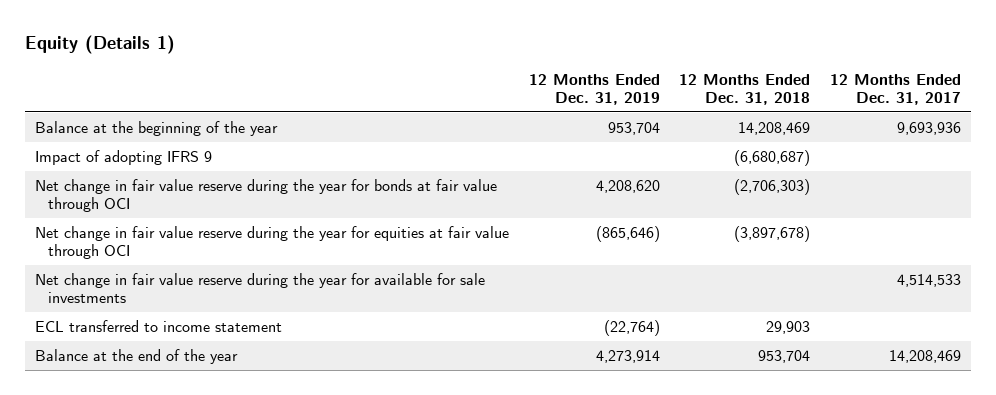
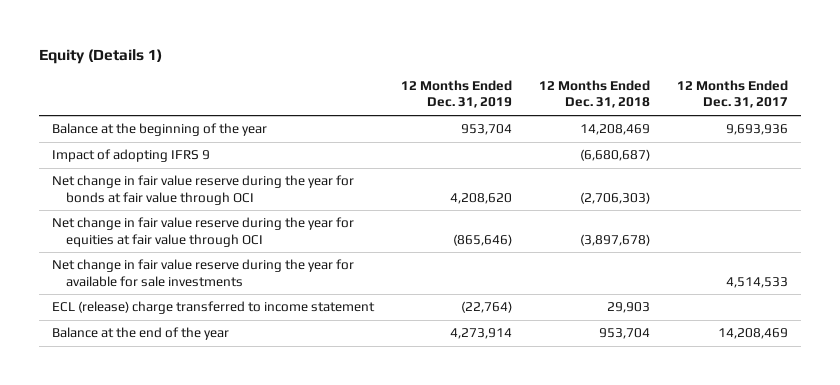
- ECL transferred to income statement | (22,764) | 29,903 |
+ ECL (release) charge transferred to income statement | (22,764) | 29,903 |

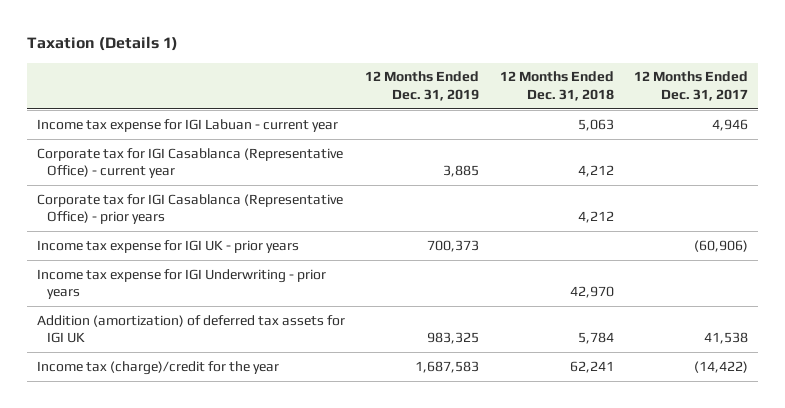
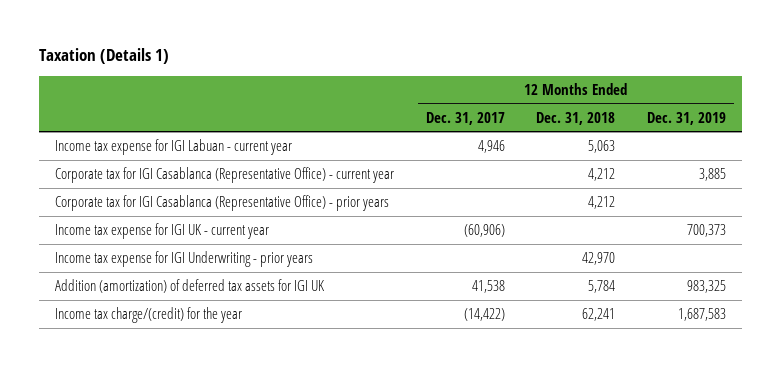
- | 12 Months Ended Dec. 31, 2019 | 12 Months Ended Dec. 31, 2018 | 12 Months Ended Dec. 31, 2017
+ | 12 Months Ended Dec. 31, 2017 | 12 Months Ended Dec. 31, 2018 | 12 Months Ended Dec. 31, 2019
- Income tax expense for IGI UK - prior years | 700,373 | | (60,906)
+ Income tax expense for IGI UK - current year | (60,906) | | 700,373
- Income tax (charge)/credit for the year | 1,687,583 | 62,241 | (14,422)
+ Income tax charge/(credit) for the year | (14,422) | 62,241 | 1,687,583

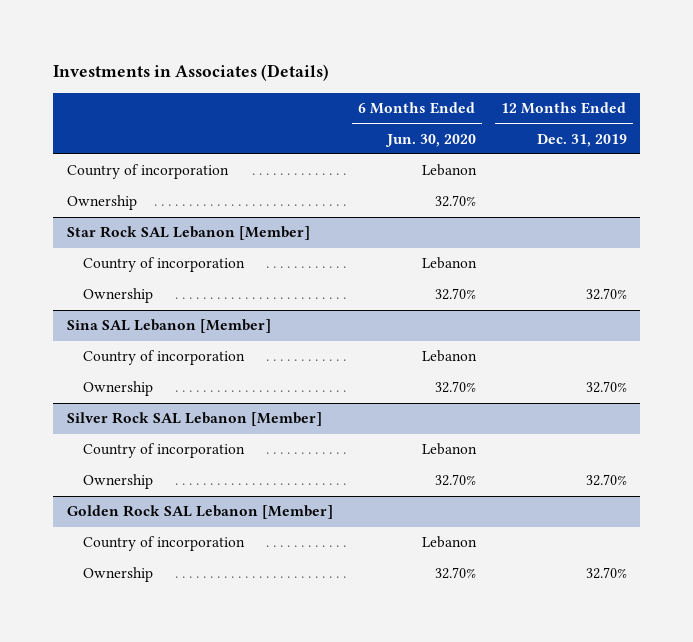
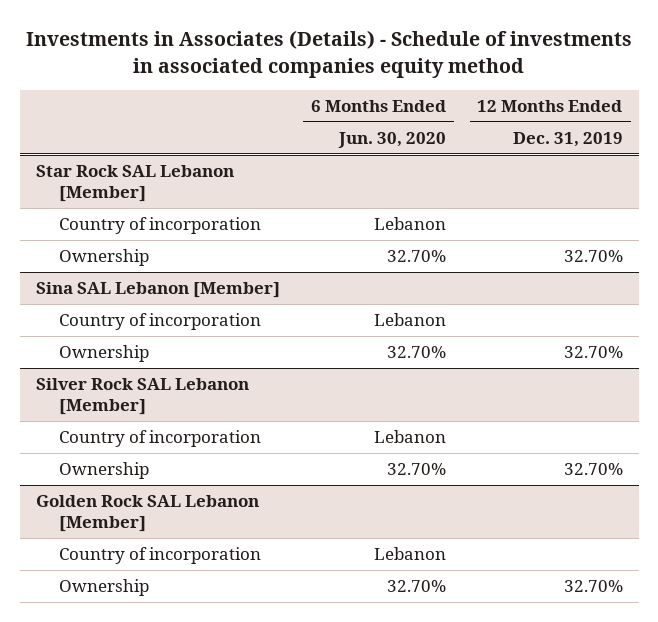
- Investments in Associates (Details)
+ Investments in Associates (Details) - Schedule of investments in associated companies equity method
- Country of incorporation | Lebanon |
- Ownership | 32.70% |

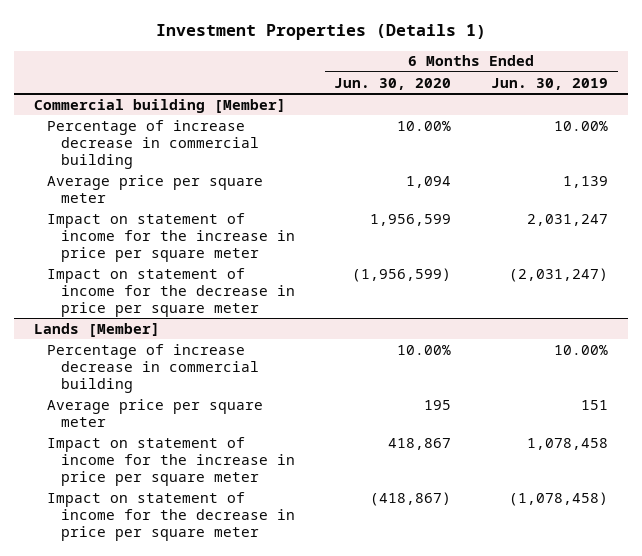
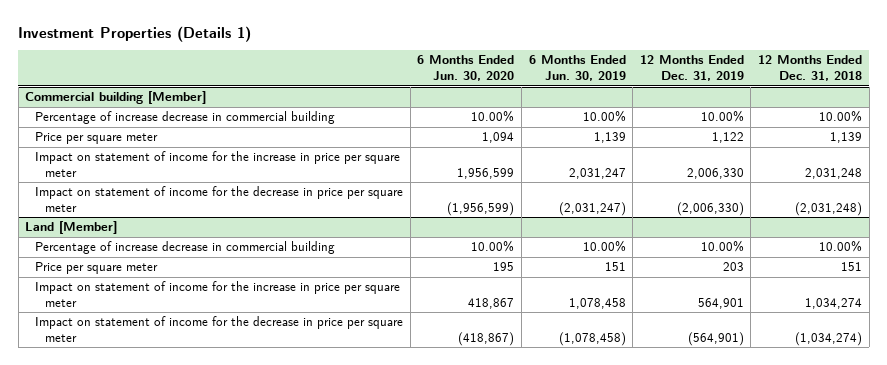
- | 6 Months Ended Jun. 30, 2020 | 6 Months Ended Jun. 30, 2019
+ | 6 Months Ended Jun. 30, 2020 | 6 Months Ended Jun. 30, 2019 | 12 Months Ended Dec. 31, 2019 | 12 Months Ended Dec. 31, 2018
@ Commercial building [Member]
- Average price per square meter | 1,094 | 1,139
+ Price per square meter | 1,094 | 1,139 | 1,122 | 1,139
- Lands [Member]
+ Land [Member]
- Average price per square meter | 195 | 151
+ Price per square meter | 195 | 151 | 203 | 151

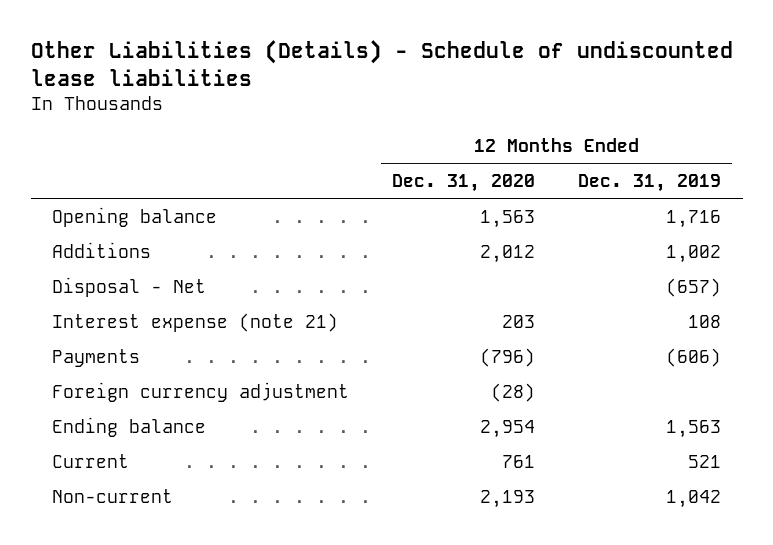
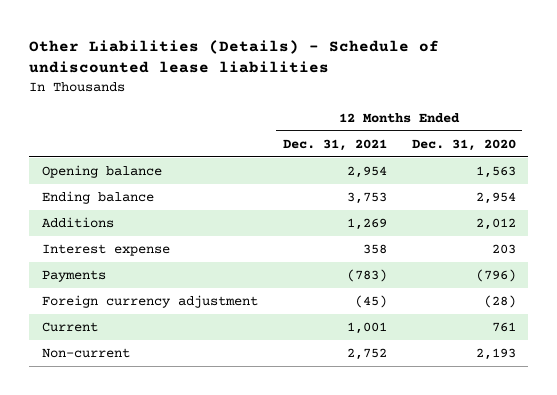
- | 12 Months Ended Dec. 31, 2020 | 12 Months Ended Dec. 31, 2019
+ | 12 Months Ended Dec. 31, 2021 | 12 Months Ended Dec. 31, 2020
moved up: Ending balance | 3,753 | 2,954
- Disposal - Net | | (657)
- Interest expense (note 21) | 203 | 108
+ Interest expense | 358 | 203

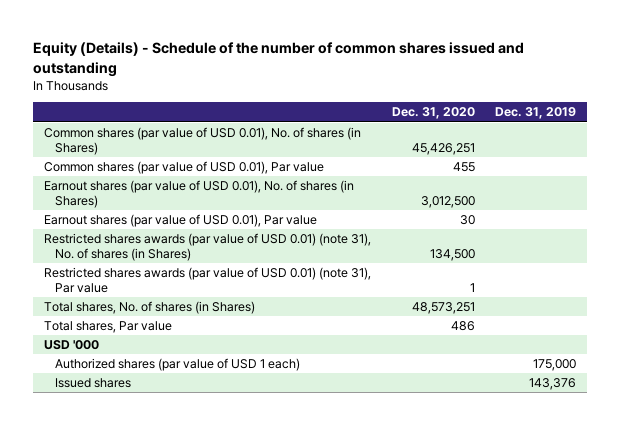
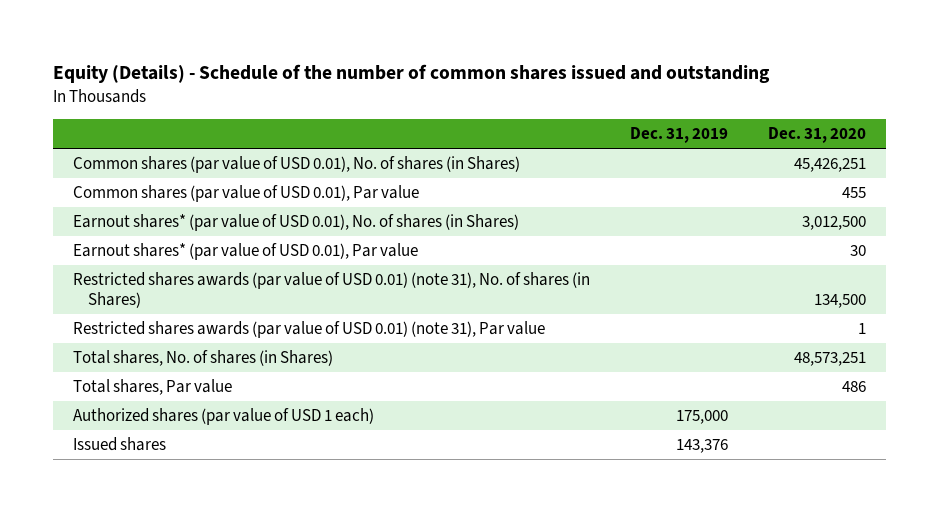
- | Dec. 31, 2020 | Dec. 31, 2019
+ | Dec. 31, 2019 | Dec. 31, 2020
- Earnout shares (par value of USD 0.01), No. of shares (in Shares) | 3,012,500 |
- Earnout shares (par value of USD 0.01), Par value | 30 |
+ Earnout shares* (par value of USD 0.01), No. of shares (in Shares) | | 3,012,500
+ Earnout shares* (par value of USD 0.01), Par value | | 30
- USD '000

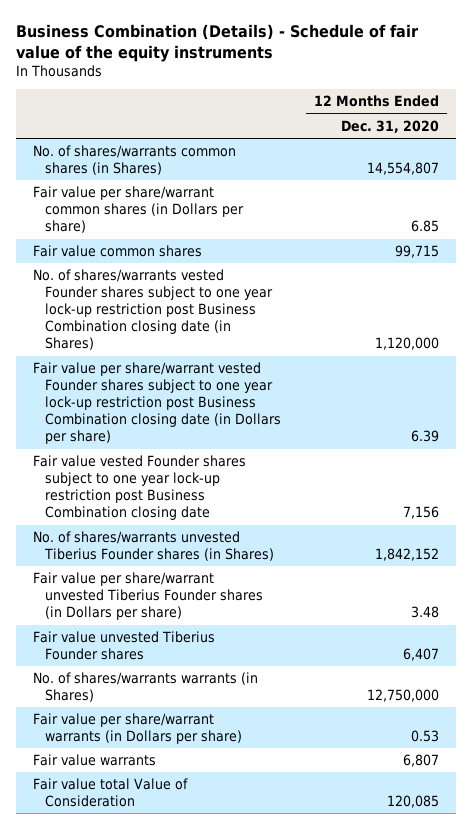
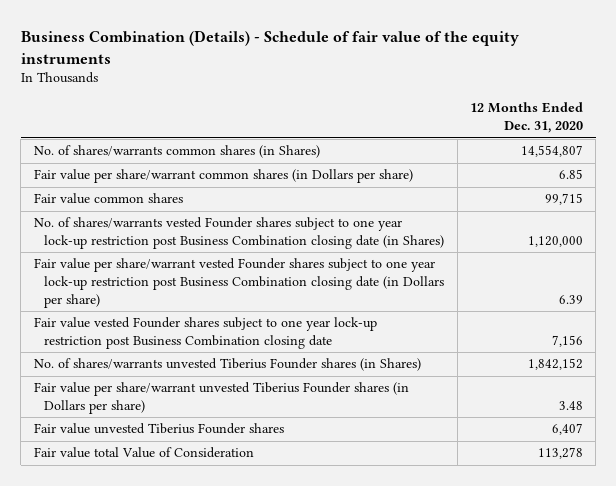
- No. of shares/warrants warrants (in Shares) | 12,750,000
- Fair value per share/warrant warrants (in Dollars per share) | 0.53
- Fair value warrants | 6,807
- Fair value total Value of Consideration | 120,085
+ Fair value total Value of Consideration | 113,278

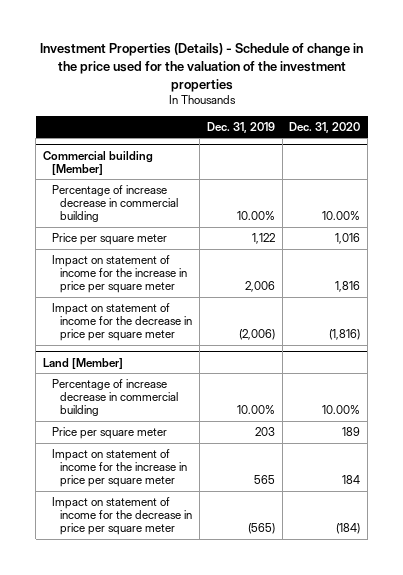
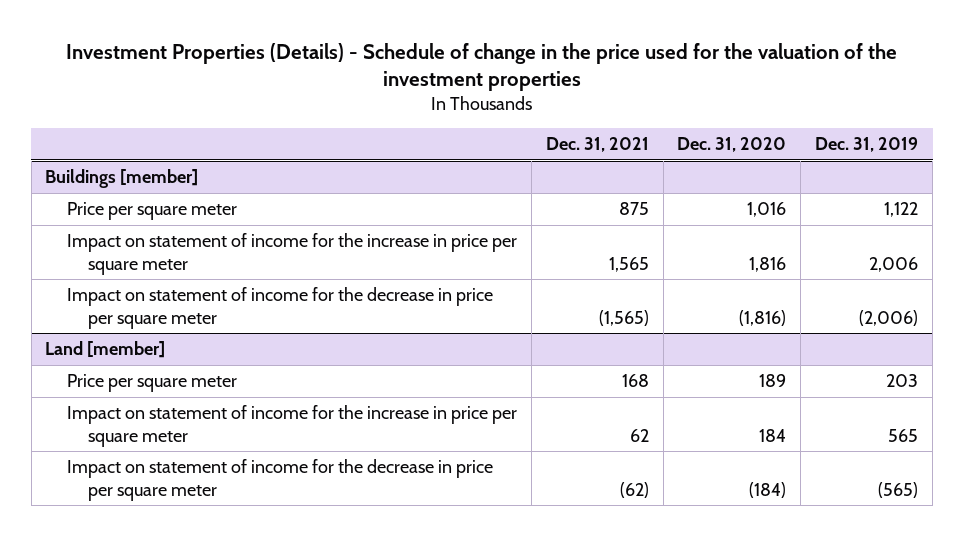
- | Dec. 31, 2019 | Dec. 31, 2020
+ | Dec. 31, 2021 | Dec. 31, 2020 | Dec. 31, 2019
- Commercial building [Member]
- Percentage of increase decrease in commercial building | 10.00% | 10.00%
+ Buildings [member]
- Land [Member]
- Percentage of increase decrease in commercial building | 10.00% | 10.00%
+ Land [member]

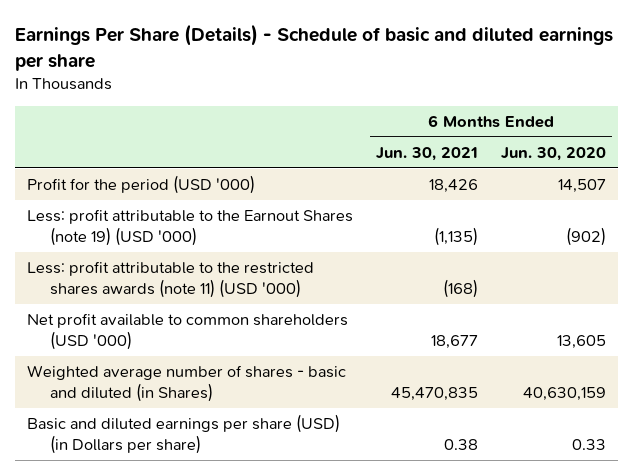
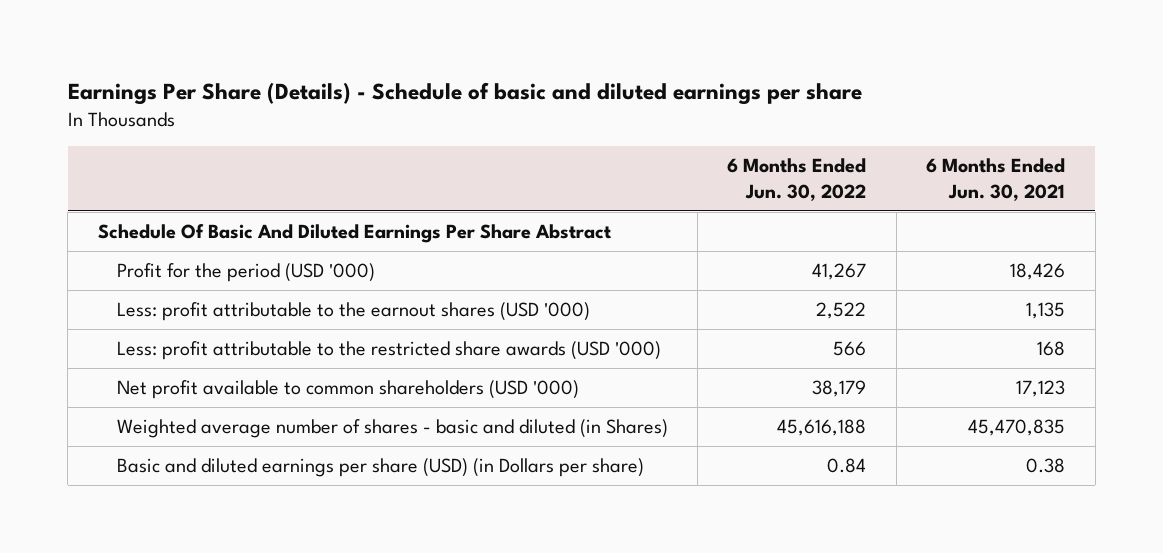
- | 6 Months Ended Jun. 30, 2021 | 6 Months Ended Jun. 30, 2020
+ | 6 Months Ended Jun. 30, 2022 | 6 Months Ended Jun. 30, 2021
+ Schedule Of Basic And Diluted Earnings Per Share Abstract
- Less: profit attributable to the Earnout Shares (note 19) (USD '000) | (1,135) | (902)
- Less: profit attributable to the restricted shares awards (note 11) (USD '000) | (168) |
- Net profit available to common shareholders (USD '000) | 18,677 | 13,605
+ Less: profit attributable to the earnout shares (USD '000) | 2,522 | 1,135
+ Less: profit attributable to the restricted share awards (USD '000) | 566 | 168
+ Net profit available to common shareholders (USD '000) | 38,179 | 17,123

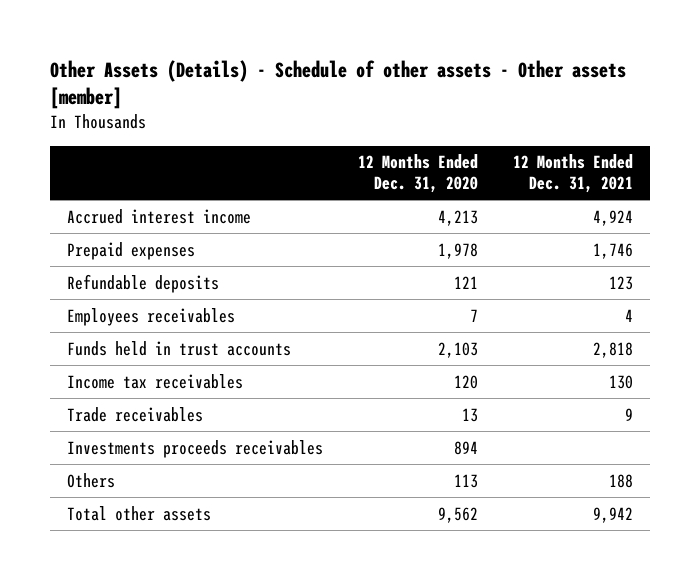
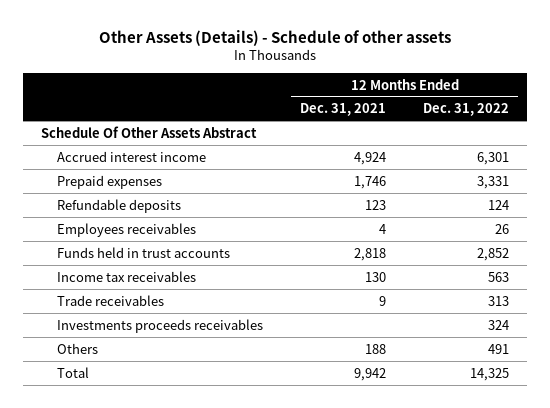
- Other Assets (Details) - Schedule of other assets - Other assets [member]
+ Other Assets (Details) - Schedule of other assets
- | 12 Months Ended Dec. 31, 2020 | 12 Months Ended Dec. 31, 2021
+ | 12 Months Ended Dec. 31, 2021 | 12 Months Ended Dec. 31, 2022
+ Schedule Of Other Assets Abstract
- Total other assets | 9,562 | 9,942
+ Total | 9,942 | 14,325

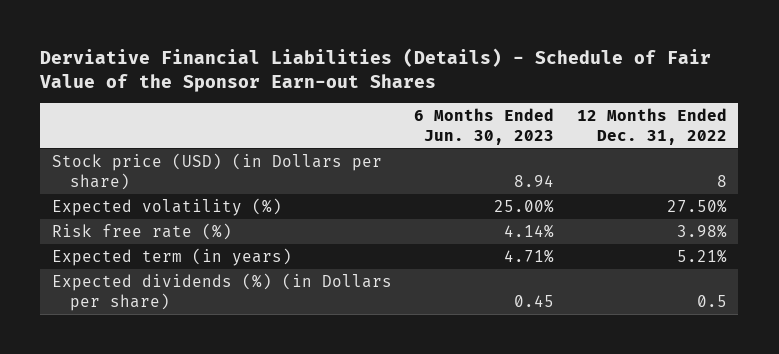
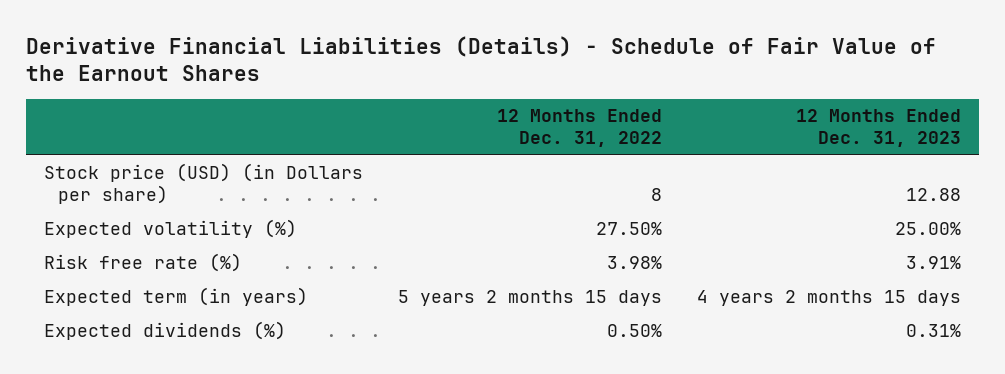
- Derviative Financial Liabilities (Details) - Schedule of Fair Value of the Sponsor Earn-out Shares
+ Derivative Financial Liabilities (Details) - Schedule of Fair Value of the Earnout Shares
- | 6 Months Ended Jun. 30, 2023 | 12 Months Ended Dec. 31, 2022
+ | 12 Months Ended Dec. 31, 2022 | 12 Months Ended Dec. 31, 2023
- Expected term (in years) | 4.71% | 5.21%
- Expected dividends (%) (in Dollars per share) | 0.45 | 0.5
+ Expected term (in years) | 5 years 2 months 15 days | 4 years 2 months 15 days
+ Expected dividends (%) | 0.50% | 0.31%

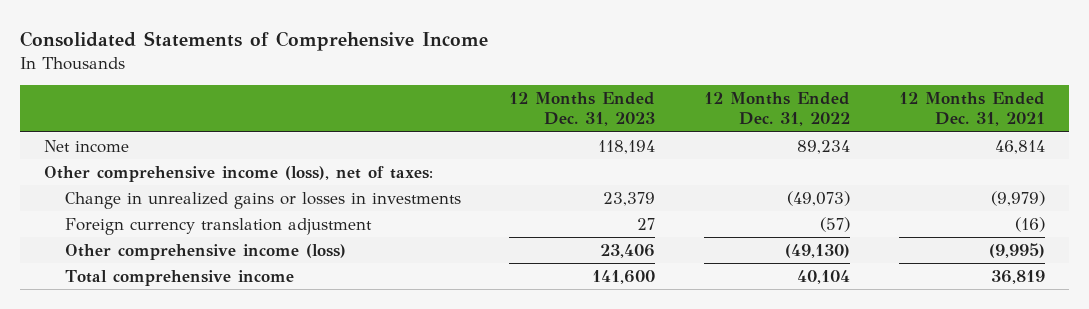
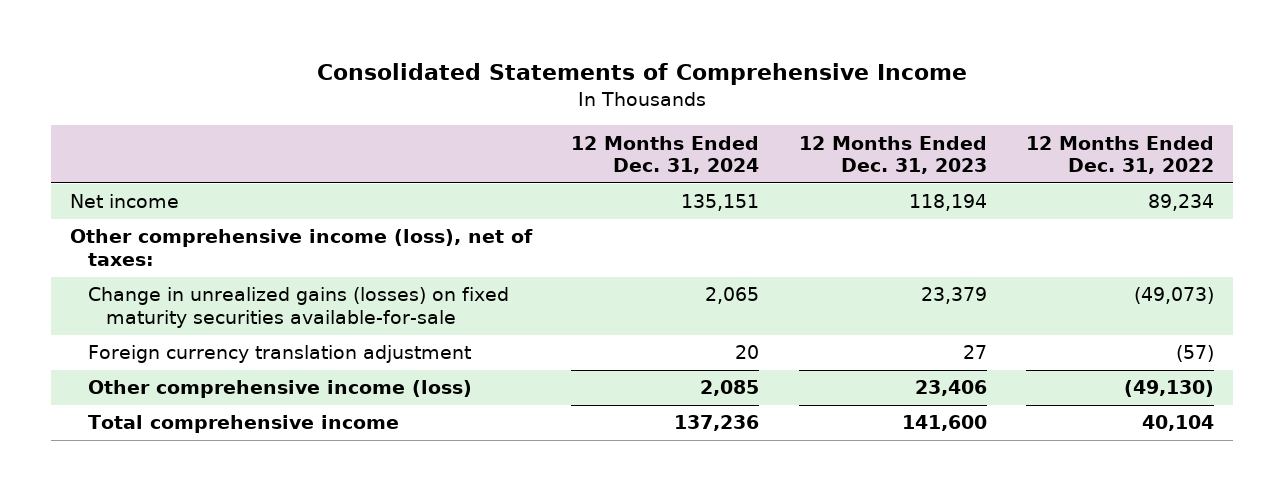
- | 12 Months Ended Dec. 31, 2023 | 12 Months Ended Dec. 31, 2022 | 12 Months Ended Dec. 31, 2021
+ | 12 Months Ended Dec. 31, 2024 | 12 Months Ended Dec. 31, 2023 | 12 Months Ended Dec. 31, 2022
- Change in unrealized gains or losses in investments | 23,379 | (49,073) | (9,979)
+ Change in unrealized gains (losses) on fixed maturity securities available-for-sale | 2,065 | 23,379 | (49,073)

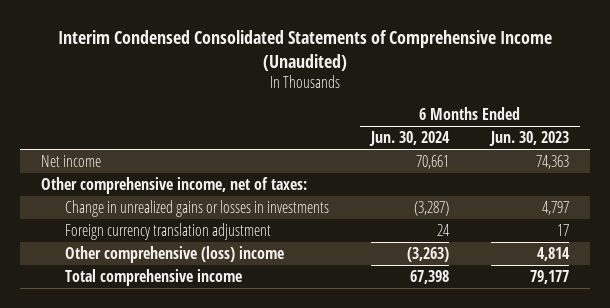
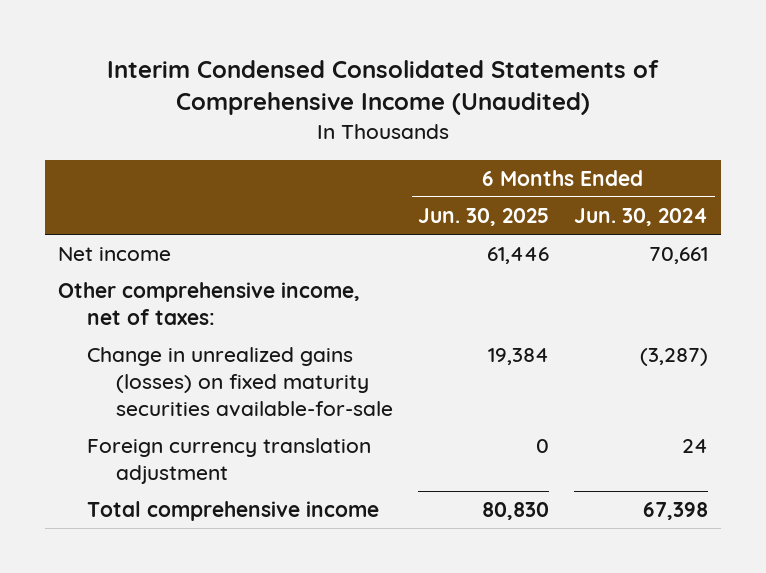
- | 6 Months Ended Jun. 30, 2024 | 6 Months Ended Jun. 30, 2023
+ | 6 Months Ended Jun. 30, 2025 | 6 Months Ended Jun. 30, 2024
- Change in unrealized gains or losses in investments | (3,287) | 4,797
+ Change in unrealized gains (losses) on fixed maturity securities available-for-sale | 19,384 | (3,287)
- Other comprehensive (loss) income | (3,263) | 4,814

